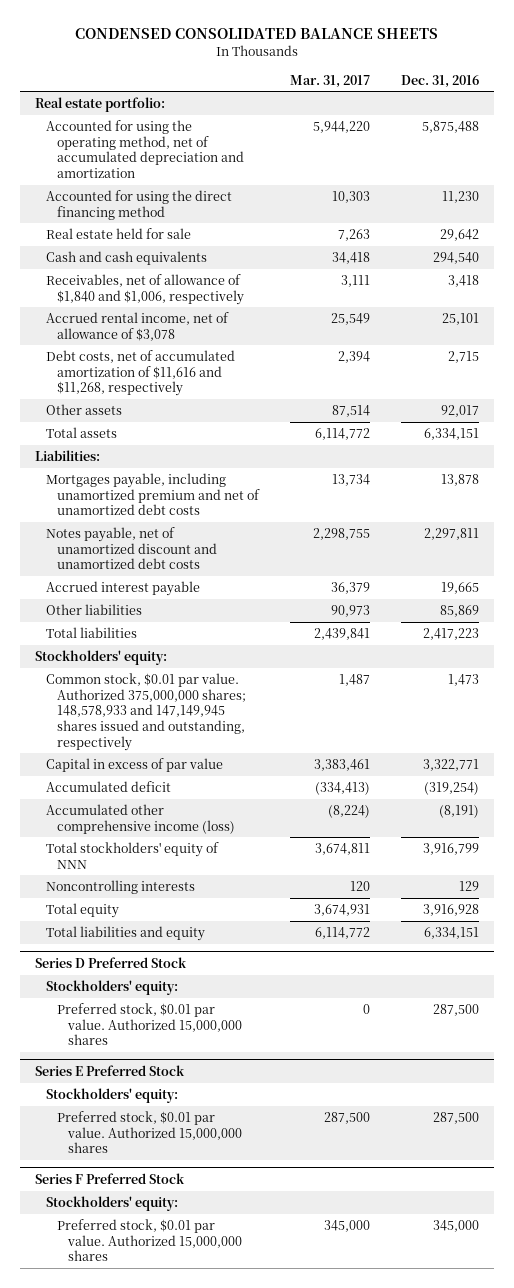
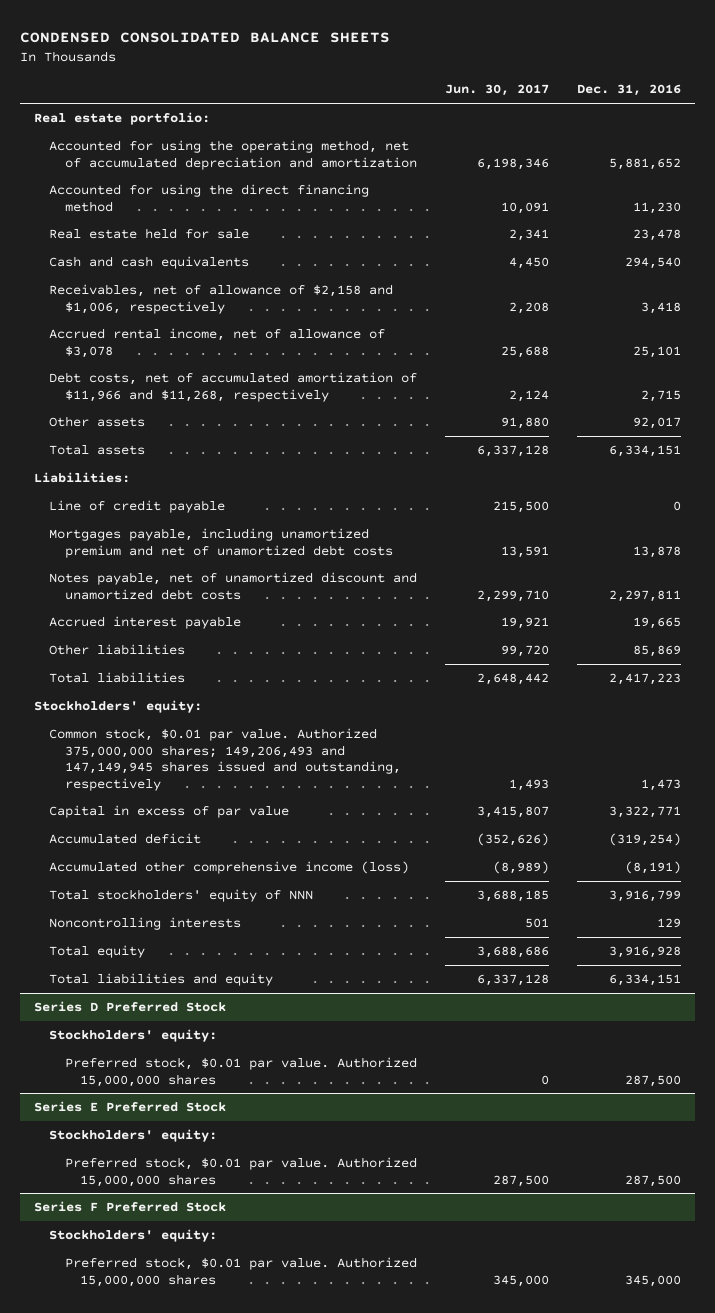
- | Mar. 31, 2017 | Dec. 31, 2016
+ | Jun. 30, 2017 | Dec. 31, 2016
- Accounted for using the operating method, net of accumulated depreciation and amortization | 5,944,220 | 5,875,488
+ Accounted for using the operating method, net of accumulated depreciation and amortization | 6,198,346 | 5,881,652
- Real estate held for sale | 7,263 | 29,642
+ Real estate held for sale | 2,341 | 23,478
- Receivables, net of allowance of $1,840 and $1,006, respectively | 3,111 | 3,418
+ Receivables, net of allowance of $2,158 and $1,006, respectively | 2,208 | 3,418
- Debt costs, net of accumulated amortization of $11,616 and $11,268, respectively | 2,394 | 2,715
+ Debt costs, net of accumulated amortization of $11,966 and $11,268, respectively | 2,124 | 2,715
+ Line of credit payable | 215,500 | 0
- Common stock, $0.01 par value. Authorized 375,000,000 shares; 148,578,933 and 147,149,945 shares issued and outstanding, respectively | 1,487 | 1,473
+ Common stock, $0.01 par value. Authorized 375,000,000 shares; 149,206,493 and 147,149,945 shares issued and outstanding, respectively | 1,493 | 1,473

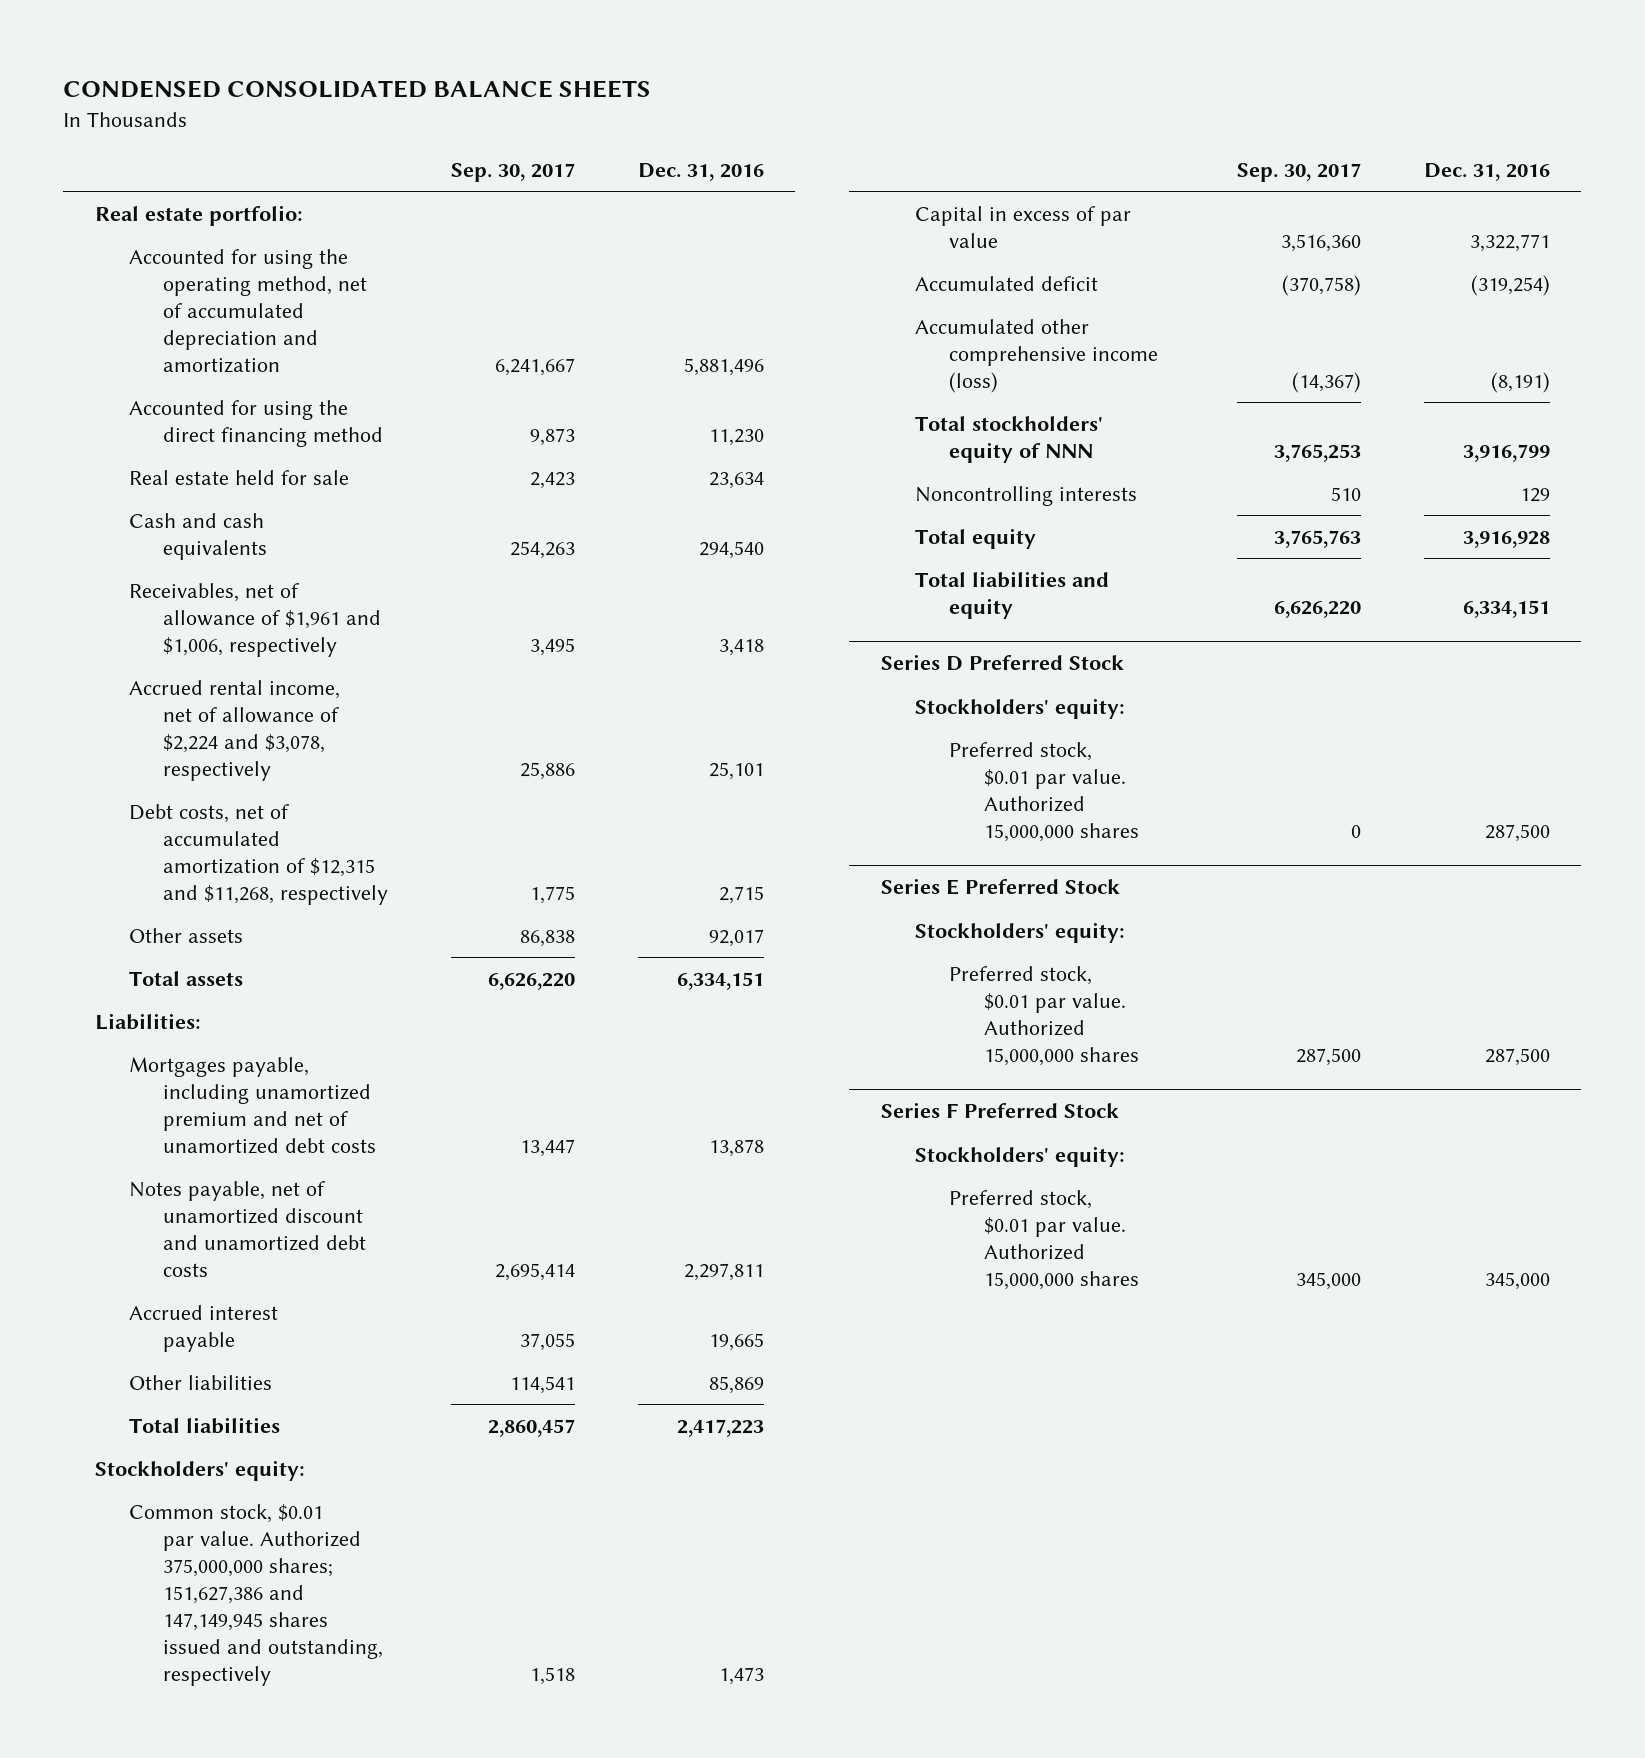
- | Jun. 30, 2017 | Dec. 31, 2016
+ | Sep. 30, 2017 | Dec. 31, 2016
- Accounted for using the operating method, net of accumulated depreciation and amortization | 6,198,346 | 5,881,652
+ Accounted for using the operating method, net of accumulated depreciation and amortization | 6,241,667 | 5,881,496
- Real estate held for sale | 2,341 | 23,478
+ Real estate held for sale | 2,423 | 23,634
- Receivables, net of allowance of $2,158 and $1,006, respectively | 2,208 | 3,418
- Accrued rental income, net of allowance of $3,078 | 25,688 | 25,101
- Debt costs, net of accumulated amortization of $11,966 and $11,268, respectively | 2,124 | 2,715
+ Receivables, net of allowance of $1,961 and $1,006, respectively | 3,495 | 3,418
+ Accrued rental income, net of allowance of $2,224 and $3,078, respectively | 25,886 | 25,101
+ Debt costs, net of accumulated amortization of $12,315 and $11,268, respectively | 1,775 | 2,715
- Line of credit payable | 215,500 | 0
- Common stock, $0.01 par value. Authorized 375,000,000 shares; 149,206,493 and 147,149,945 shares issued and outstanding, respectively | 1,493 | 1,473
+ Common stock, $0.01 par value. Authorized 375,000,000 shares; 151,627,386 and 147,149,945 shares issued and outstanding, respectively | 1,518 | 1,473

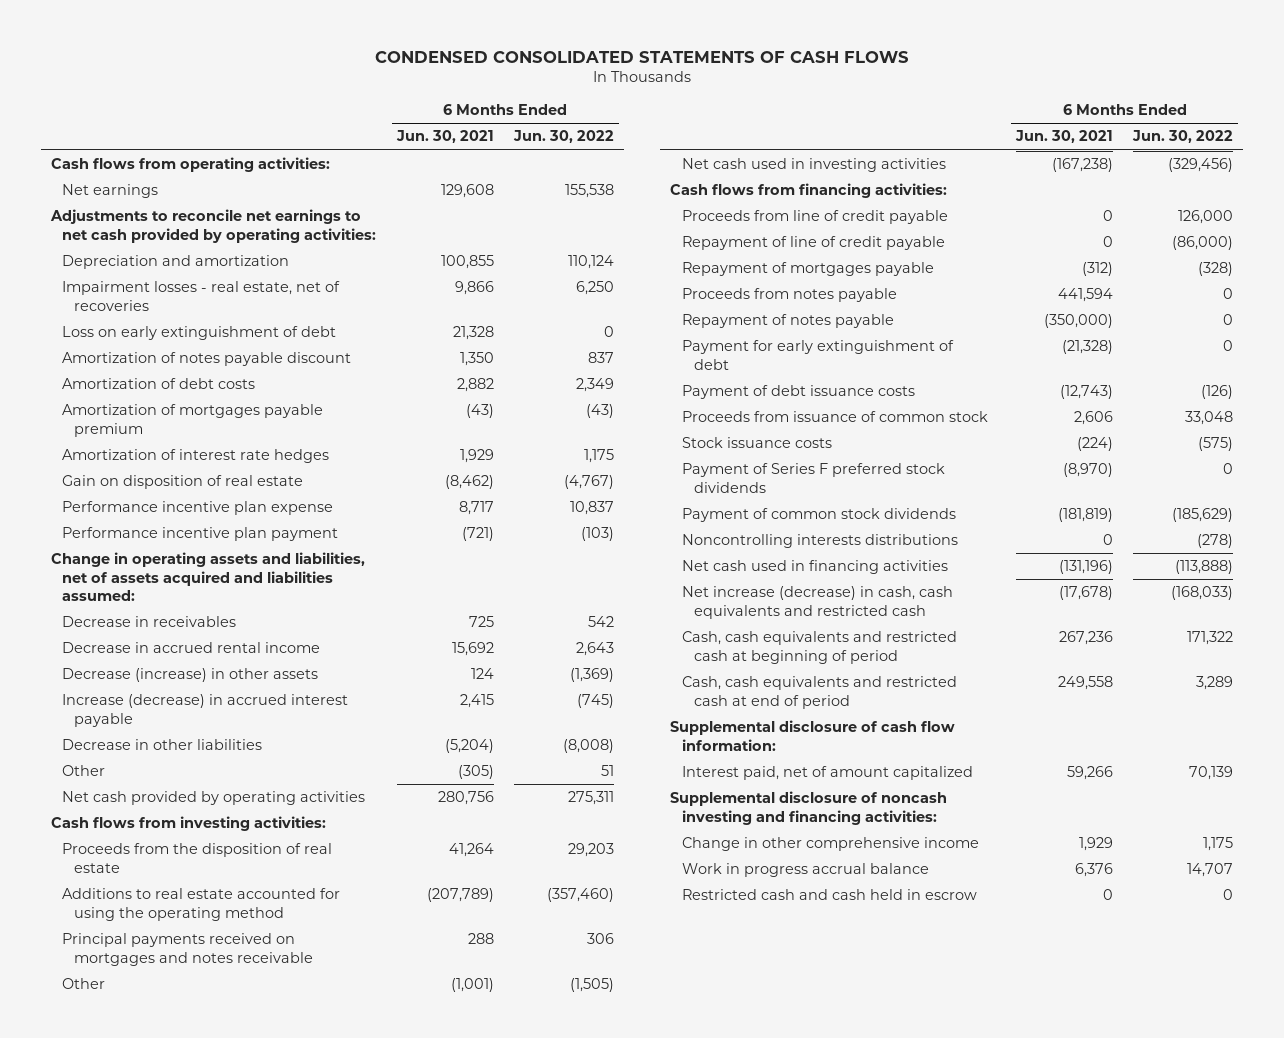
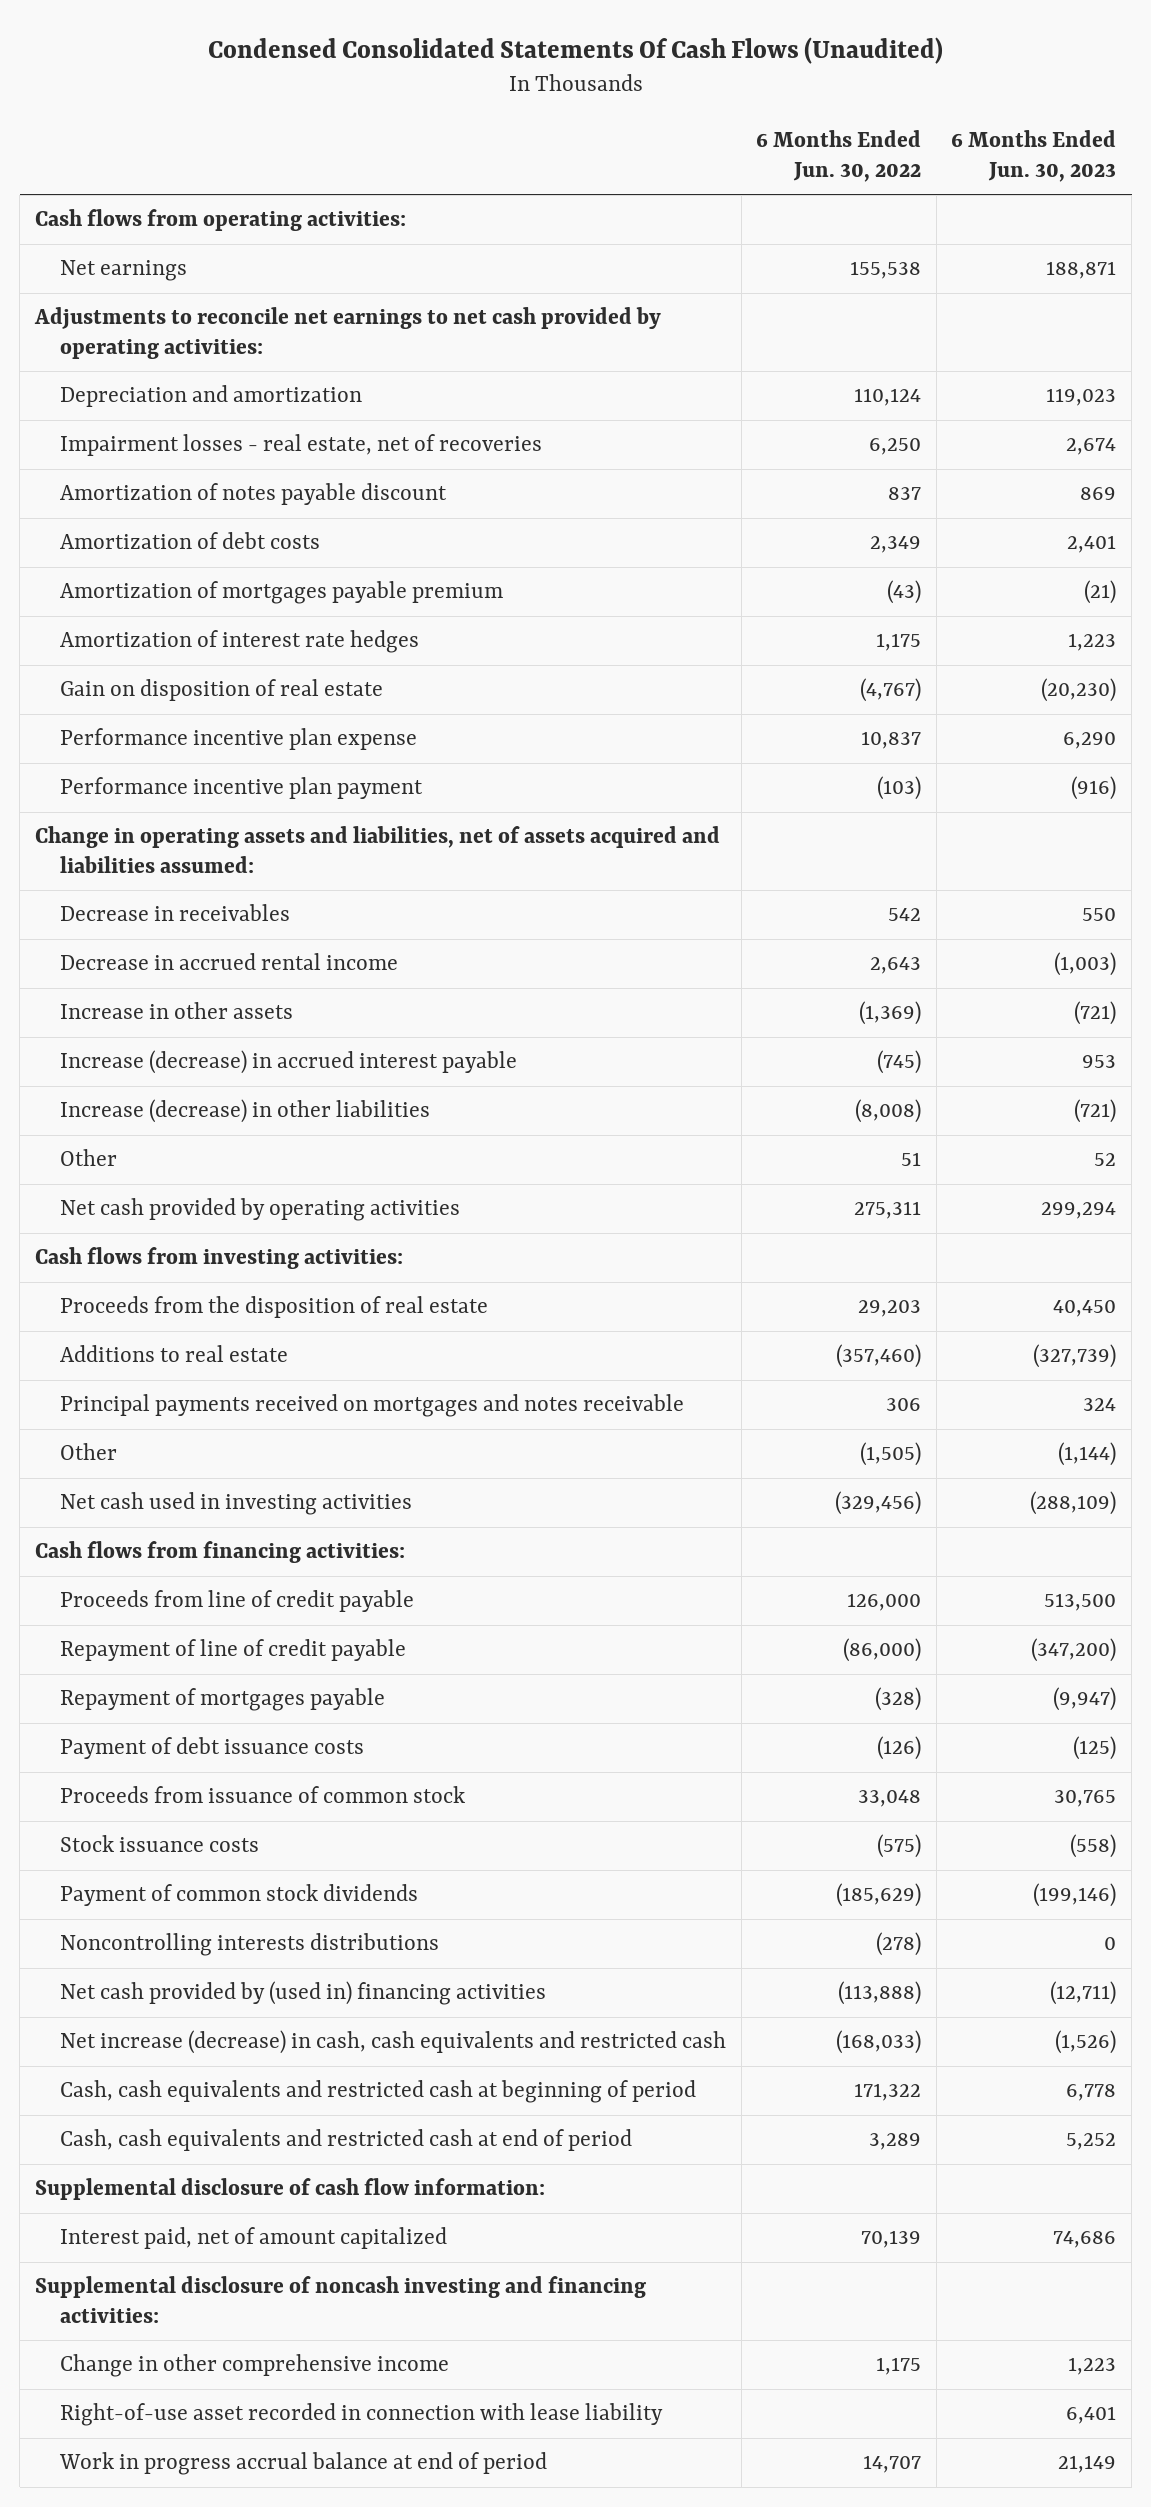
- CONDENSED CONSOLIDATED STATEMENTS OF CASH FLOWS
+ Condensed Consolidated Statements Of Cash Flows (Unaudited)
- | 6 Months Ended Jun. 30, 2021 | 6 Months Ended Jun. 30, 2022
+ | 6 Months Ended Jun. 30, 2022 | 6 Months Ended Jun. 30, 2023
- Loss on early extinguishment of debt | 21,328 | 0
- Decrease (increase) in other assets | 124 | (1,369)
+ Increase in other assets | (1,369) | (721)
- Decrease in other liabilities | (5,204) | (8,008)
+ Increase (decrease) in other liabilities | (8,008) | (721)
- Additions to real estate accounted for using the operating method | (207,789) | (357,460)
+ Additions to real estate | (357,460) | (327,739)
- Proceeds from notes payable | 441,594 | 0
- Repayment of notes payable | (350,000) | 0
- Payment for early extinguishment of debt | (21,328) | 0
- Payment of Series F preferred stock dividends | (8,970) | 0
- Net cash used in financing activities | (131,196) | (113,888)
+ Net cash provided by (used in) financing activities | (113,888) | (12,711)
- Work in progress accrual balance | 6,376 | 14,707
- Restricted cash and cash held in escrow | 0 | 0
+ Right-of-use asset recorded in connection with lease liability | | 6,401
+ Work in progress accrual balance at end of period | 14,707 | 21,149

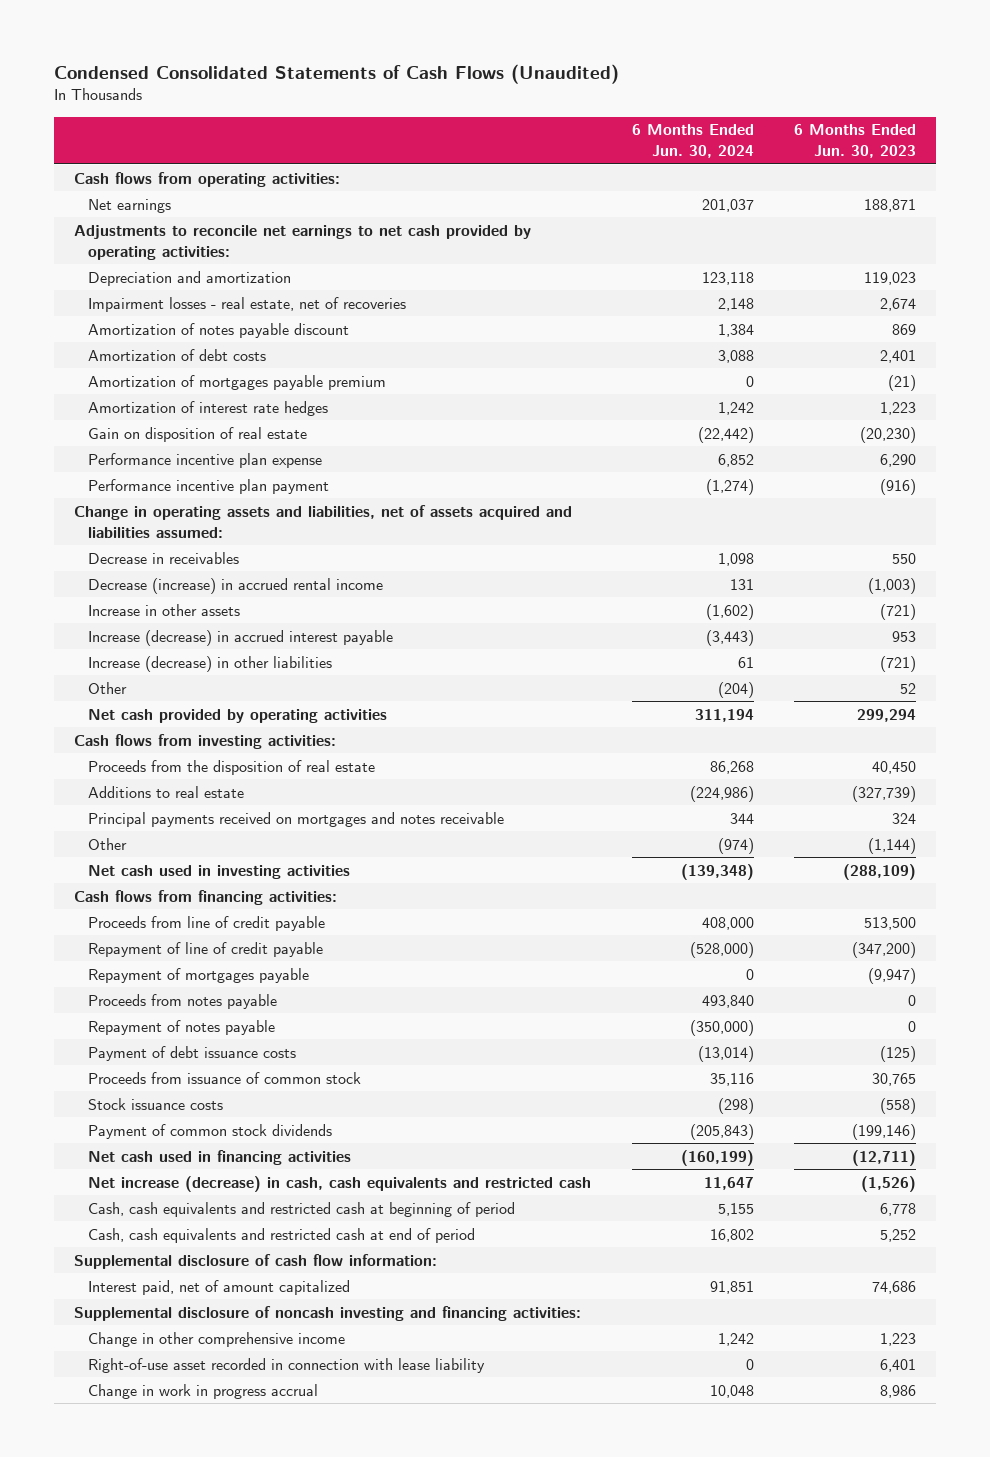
- Condensed Consolidated Statements Of Cash Flows (Unaudited)
+ Condensed Consolidated Statements of Cash Flows (Unaudited)
- | 6 Months Ended Jun. 30, 2022 | 6 Months Ended Jun. 30, 2023
+ | 6 Months Ended Jun. 30, 2024 | 6 Months Ended Jun. 30, 2023
- Decrease in accrued rental income | 2,643 | (1,003)
+ Decrease (increase) in accrued rental income | 131 | (1,003)
+ Proceeds from notes payable | 493,840 | 0
+ Repayment of notes payable | (350,000) | 0
- Noncontrolling interests distributions | (278) | 0
- Net cash provided by (used in) financing activities | (113,888) | (12,711)
+ Net cash used in financing activities | (160,199) | (12,711)
- Work in progress accrual balance at end of period | 14,707 | 21,149
+ Change in work in progress accrual | 10,048 | 8,986

